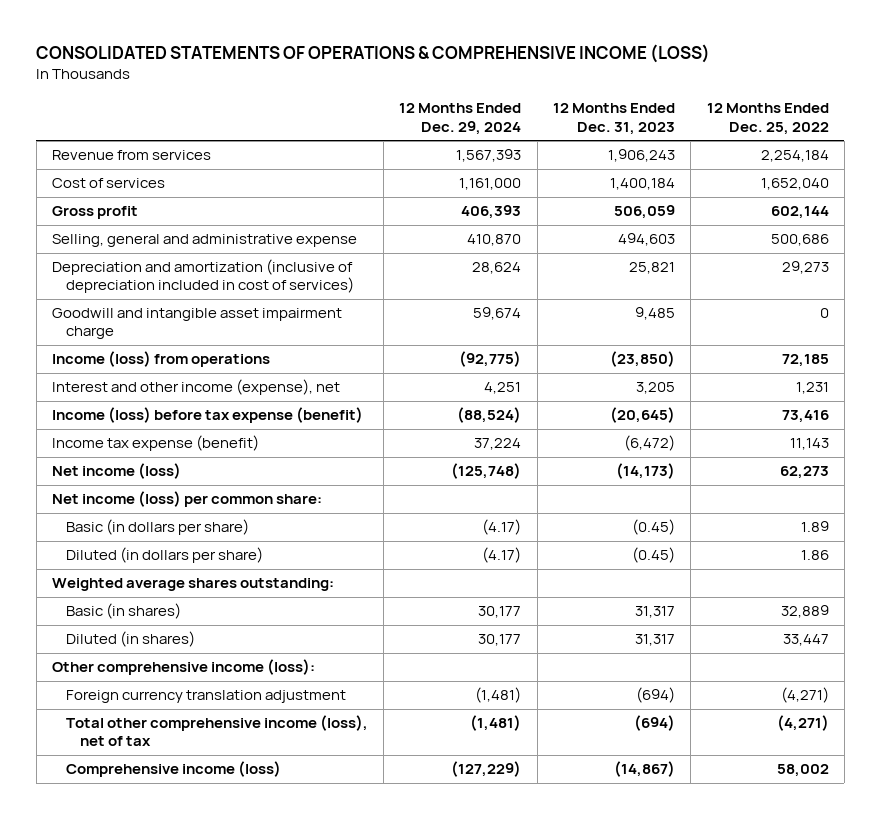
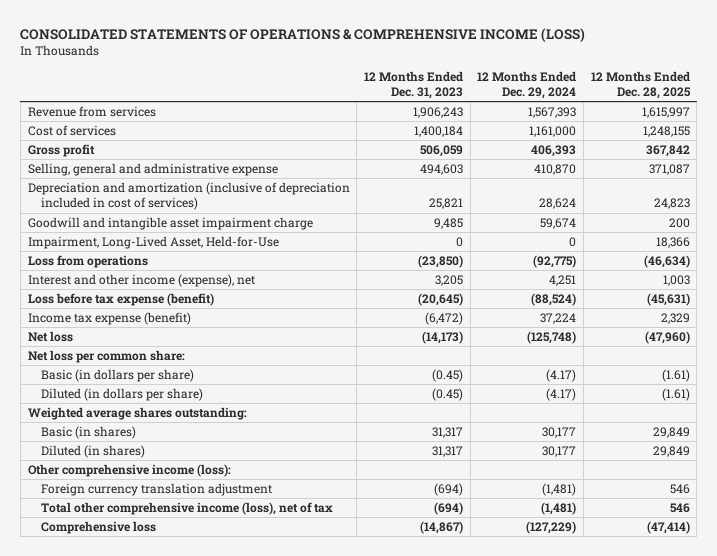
- | 12 Months Ended Dec. 29, 2024 | 12 Months Ended Dec. 31, 2023 | 12 Months Ended Dec. 25, 2022
+ | 12 Months Ended Dec. 31, 2023 | 12 Months Ended Dec. 29, 2024 | 12 Months Ended Dec. 28, 2025
- Income (loss) from operations | (92,775) | (23,850) | 72,185
+ Impairment, Long-Lived Asset, Held-for-Use | 0 | 0 | 18,366
+ Loss from operations | (23,850) | (92,775) | (46,634)
- Income (loss) before tax expense (benefit) | (88,524) | (20,645) | 73,416
+ Loss before tax expense (benefit) | (20,645) | (88,524) | (45,631)
- Net income (loss) | (125,748) | (14,173) | 62,273
- Net income (loss) per common share:
+ Net loss | (14,173) | (125,748) | (47,960)
+ Net loss per common share:
- Comprehensive income (loss) | (127,229) | (14,867) | 58,002
+ Comprehensive loss | (14,867) | (127,229) | (47,414)

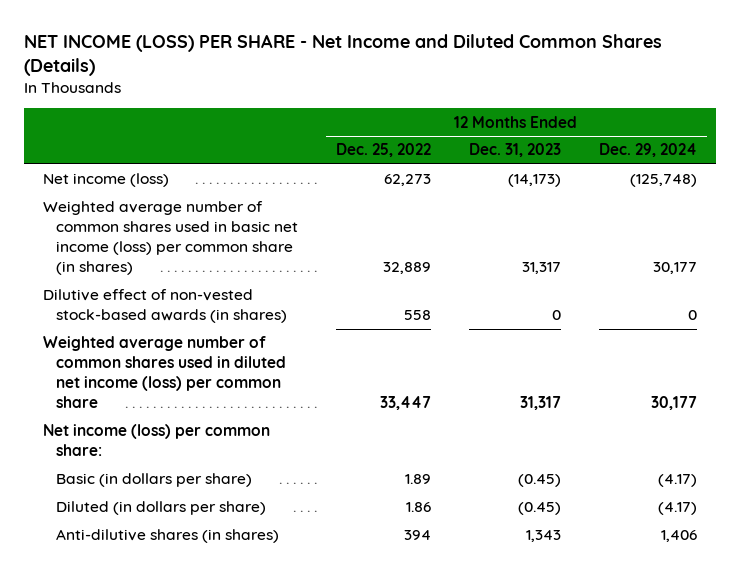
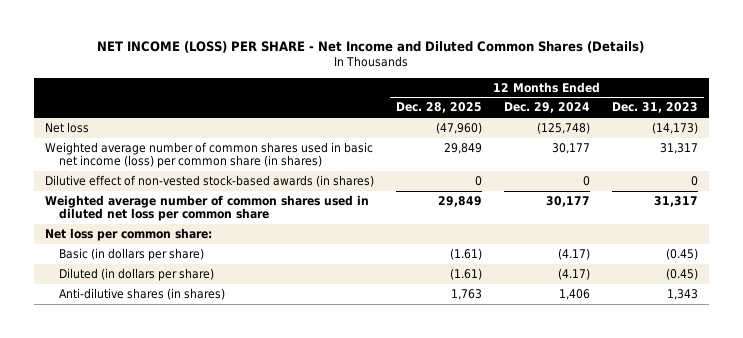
- | 12 Months Ended Dec. 25, 2022 | 12 Months Ended Dec. 31, 2023 | 12 Months Ended Dec. 29, 2024
+ | 12 Months Ended Dec. 28, 2025 | 12 Months Ended Dec. 29, 2024 | 12 Months Ended Dec. 31, 2023
- Net income (loss) | 62,273 | (14,173) | (125,748)
+ Net loss | (47,960) | (125,748) | (14,173)
- Weighted average number of common shares used in diluted net income (loss) per common share | 33,447 | 31,317 | 30,177
- Net income (loss) per common share:
+ Weighted average number of common shares used in diluted net loss per common share | 29,849 | 30,177 | 31,317
+ Net loss per common share:

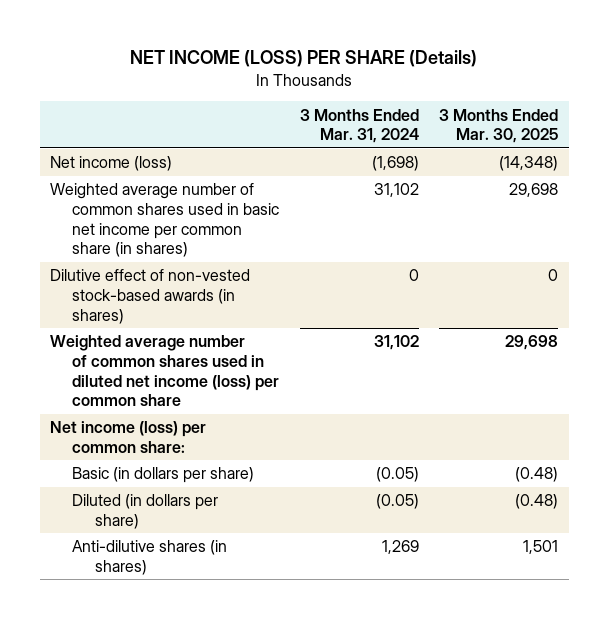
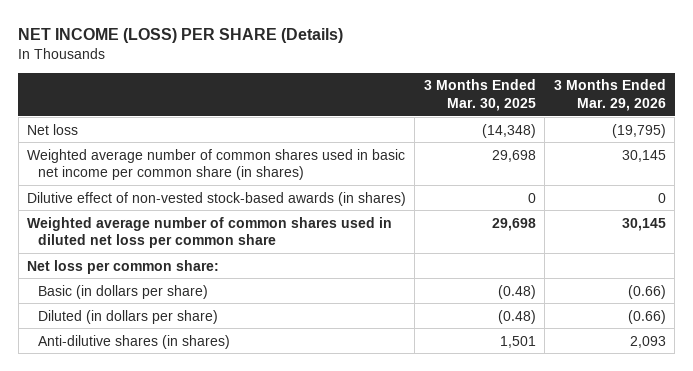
- | 3 Months Ended Mar. 31, 2024 | 3 Months Ended Mar. 30, 2025
+ | 3 Months Ended Mar. 30, 2025 | 3 Months Ended Mar. 29, 2026
- Net income (loss) | (1,698) | (14,348)
+ Net loss | (14,348) | (19,795)
- Weighted average number of common shares used in diluted net income (loss) per common share | 31,102 | 29,698
- Net income (loss) per common share:
+ Weighted average number of common shares used in diluted net loss per common share | 29,698 | 30,145
+ Net loss per common share:

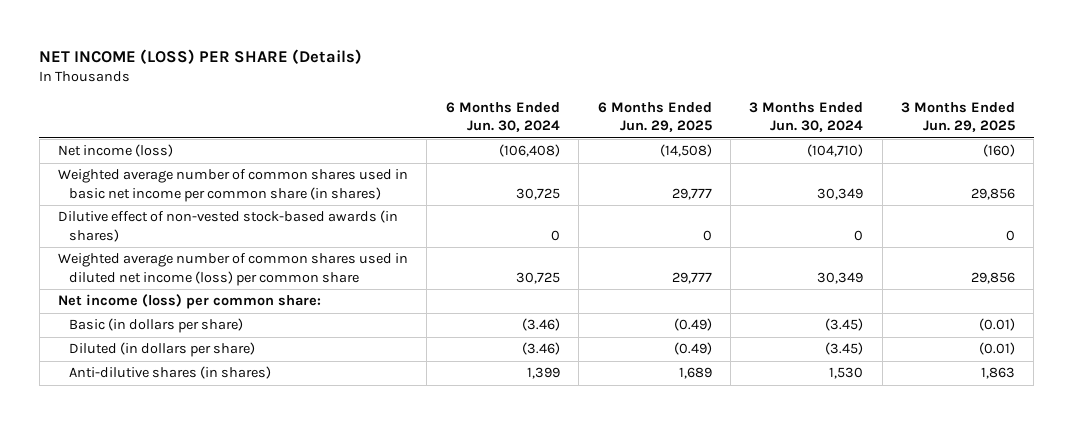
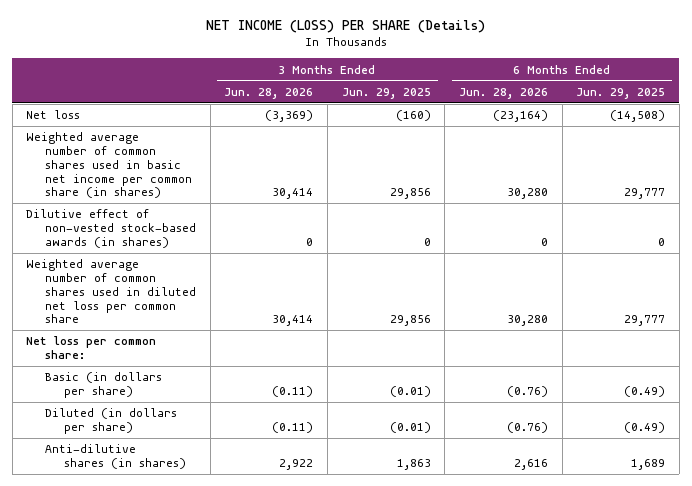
- | 6 Months Ended Jun. 30, 2024 | 6 Months Ended Jun. 29, 2025 | 3 Months Ended Jun. 30, 2024 | 3 Months Ended Jun. 29, 2025
+ | 3 Months Ended Jun. 28, 2026 | 3 Months Ended Jun. 29, 2025 | 6 Months Ended Jun. 28, 2026 | 6 Months Ended Jun. 29, 2025
- Net income (loss) | (106,408) | (14,508) | (104,710) | (160)
+ Net loss | (3,369) | (160) | (23,164) | (14,508)
- Weighted average number of common shares used in diluted net income (loss) per common share | 30,725 | 29,777 | 30,349 | 29,856
- Net income (loss) per common share:
+ Weighted average number of common shares used in diluted net loss per common share | 30,414 | 29,856 | 30,280 | 29,777
+ Net loss per common share:

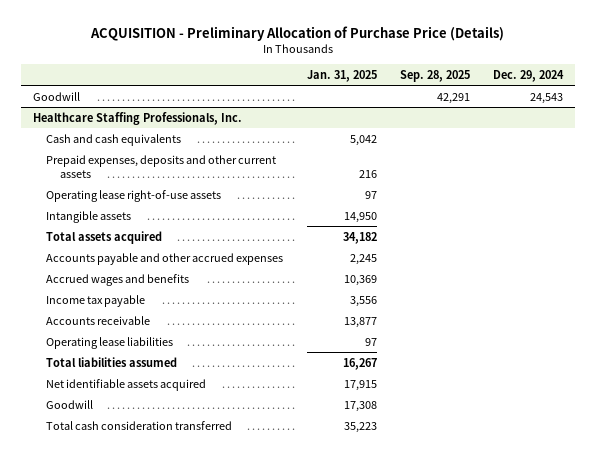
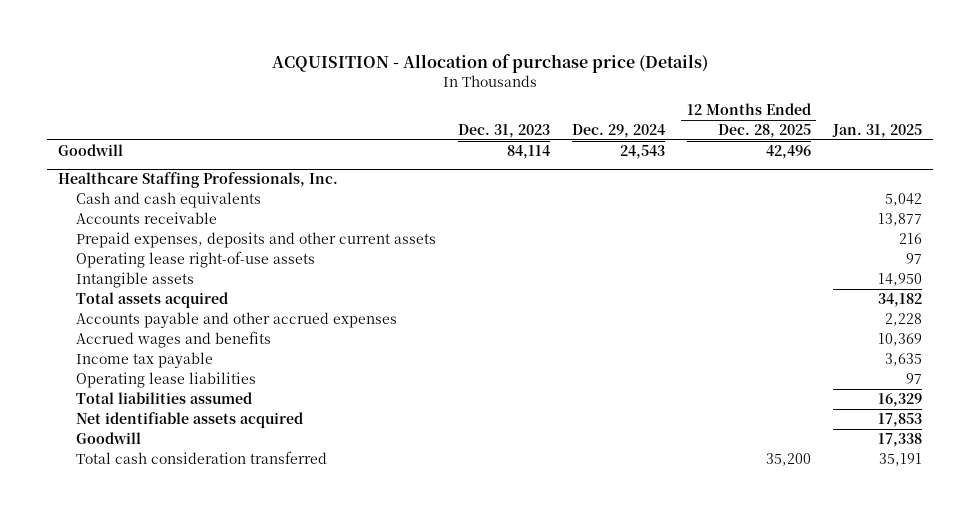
- ACQUISITION - Preliminary Allocation of Purchase Price (Details)
+ ACQUISITION - Allocation of purchase price (Details)
- | Jan. 31, 2025 | Sep. 28, 2025 | Dec. 29, 2024
+ | Dec. 31, 2023 | Dec. 29, 2024 | 12 Months Ended Dec. 28, 2025 | Jan. 31, 2025
@ Healthcare Staffing Professionals, Inc.
moved up: Accounts receivable | | | | 13,877
- Accounts payable and other accrued expenses | 2,245 | |
+ Accounts payable and other accrued expenses | | | | 2,228
- Income tax payable | 3,556 | |
+ Income tax payable | | | | 3,635
- Total liabilities assumed | 16,267 | |
- Net identifiable assets acquired | 17,915 | |
- Goodwill | 17,308 | |
- Total cash consideration transferred | 35,223 | |
+ Total liabilities assumed | | | | 16,329
+ Net identifiable assets acquired | | | | 17,853
+ Goodwill | | | | 17,338
+ Total cash consideration transferred | | | 35,200 | 35,191

